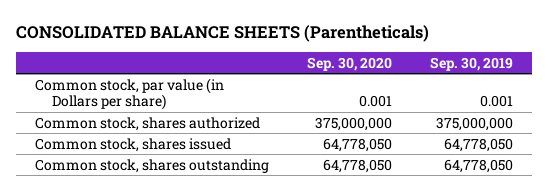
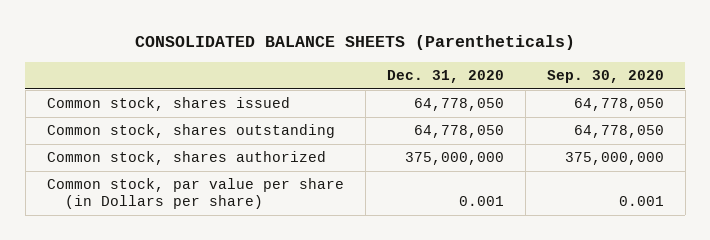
- | Sep. 30, 2020 | Sep. 30, 2019
+ | Dec. 31, 2020 | Sep. 30, 2020
- Common stock, par value (in Dollars per share) | 0.001 | 0.001
moved down: Common stock, shares authorized | 375,000,000 | 375,000,000
+ Common stock, par value per share (in Dollars per share) | 0.001 | 0.001

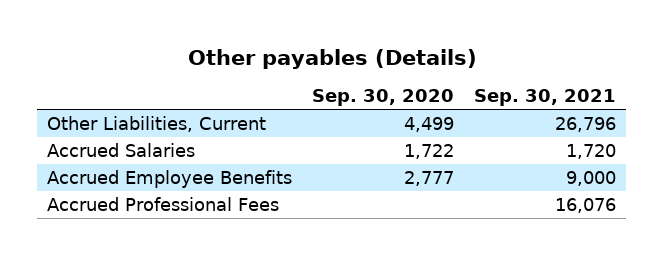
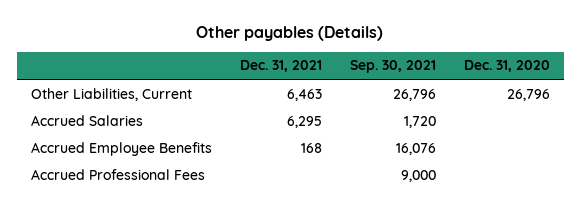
- | Sep. 30, 2020 | Sep. 30, 2021
+ | Dec. 31, 2021 | Sep. 30, 2021 | Dec. 31, 2020
- Accrued Employee Benefits | 2,777 | 9,000
- Accrued Professional Fees | | 16,076
+ Accrued Employee Benefits | 168 | 16,076 |
+ Accrued Professional Fees | | 9,000 |

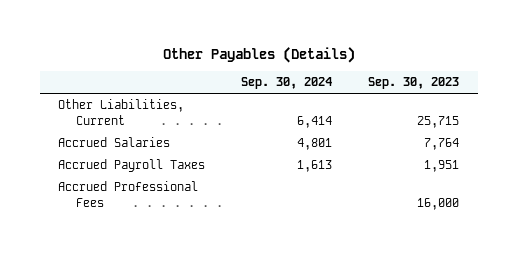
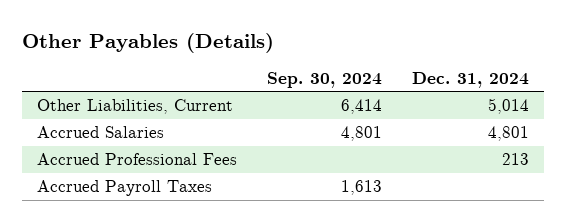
- | Sep. 30, 2024 | Sep. 30, 2023
+ | Sep. 30, 2024 | Dec. 31, 2024
moved down: Accrued Payroll Taxes | 1,613 |

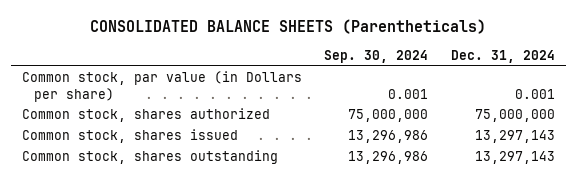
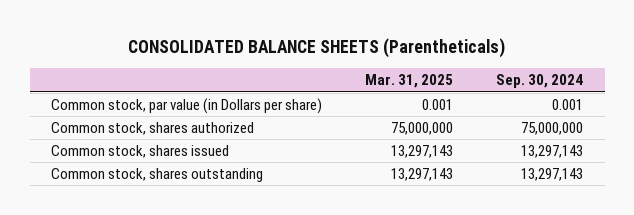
- | Sep. 30, 2024 | Dec. 31, 2024
+ | Mar. 31, 2025 | Sep. 30, 2024
- Common stock, shares issued | 13,296,986 | 13,297,143
- Common stock, shares outstanding | 13,296,986 | 13,297,143
+ Common stock, shares issued | 13,297,143 | 13,297,143
+ Common stock, shares outstanding | 13,297,143 | 13,297,143

